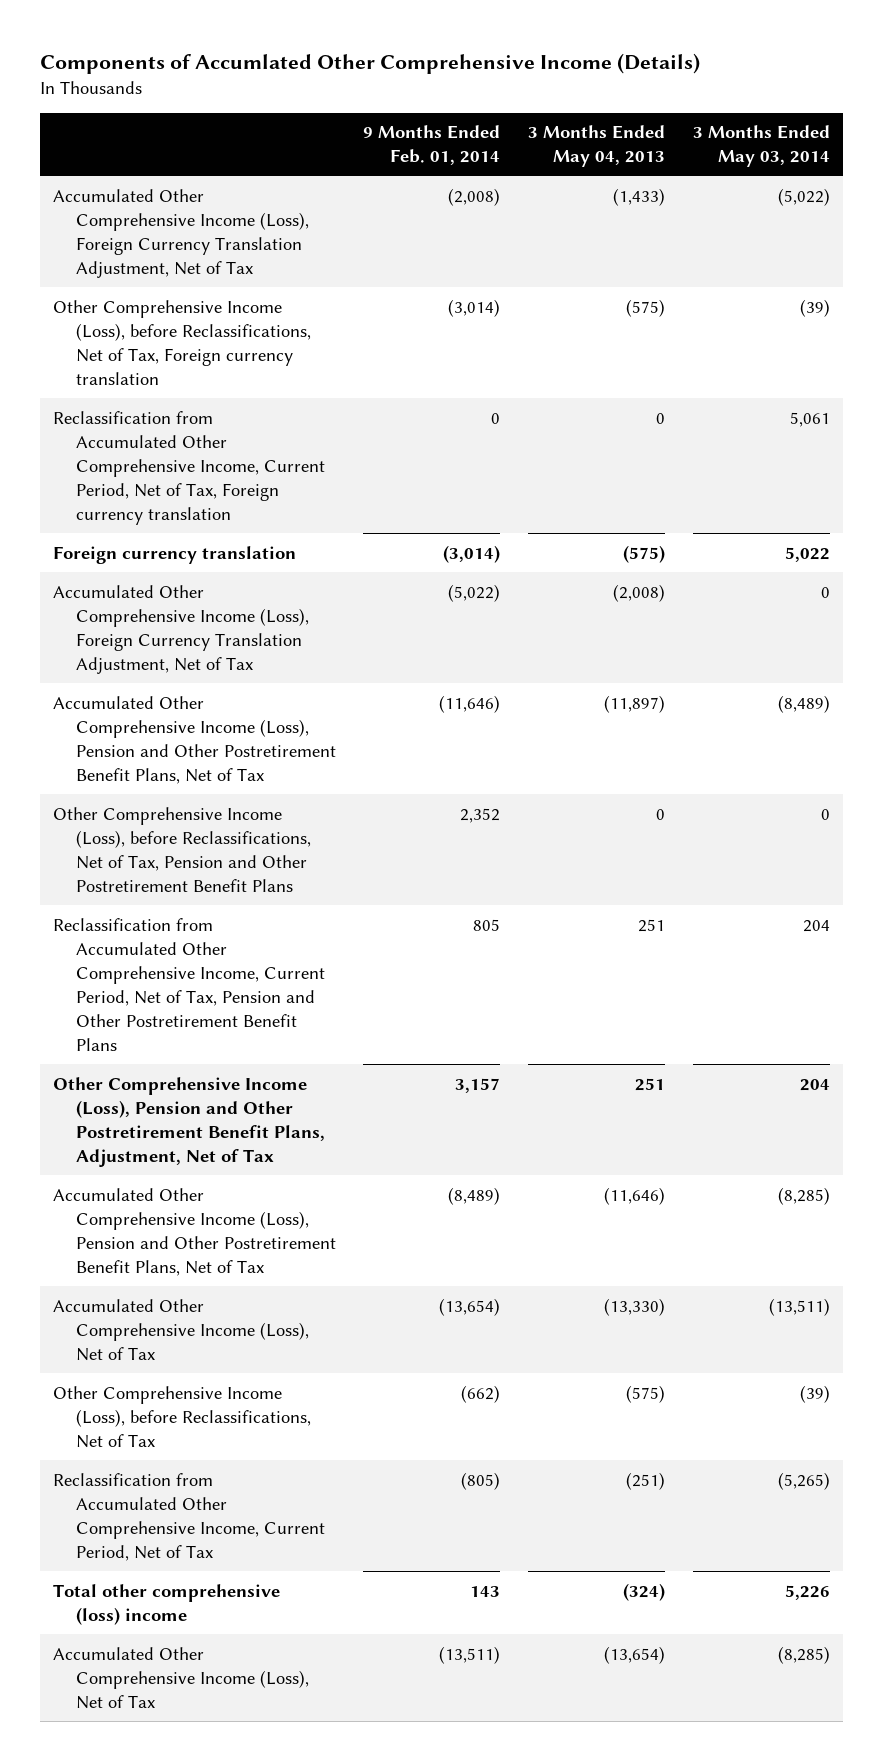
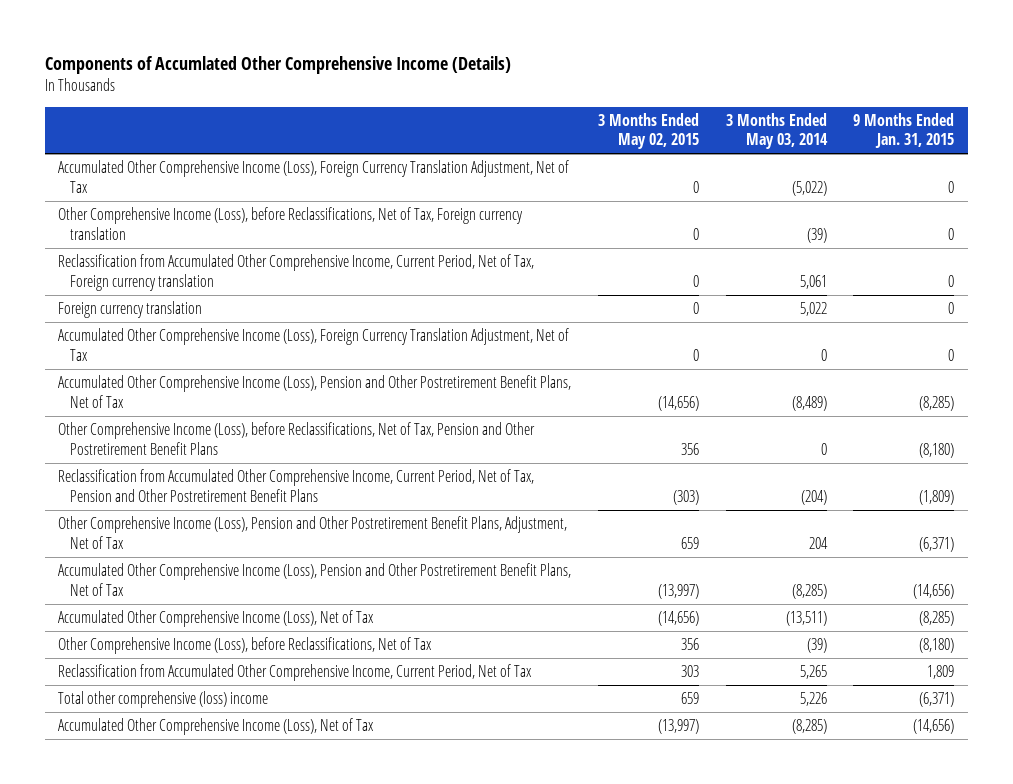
- | 9 Months Ended Feb. 01, 2014 | 3 Months Ended May 04, 2013 | 3 Months Ended May 03, 2014
+ | 3 Months Ended May 02, 2015 | 3 Months Ended May 03, 2014 | 9 Months Ended Jan. 31, 2015
- Reclassification from Accumulated Other Comprehensive Income, Current Period, Net of Tax, Pension and Other Postretirement Benefit Plans | 805 | 251 | 204
+ Reclassification from Accumulated Other Comprehensive Income, Current Period, Net of Tax, Pension and Other Postretirement Benefit Plans | (303) | (204) | (1,809)
- Reclassification from Accumulated Other Comprehensive Income, Current Period, Net of Tax | (805) | (251) | (5,265)
+ Reclassification from Accumulated Other Comprehensive Income, Current Period, Net of Tax | 303 | 5,265 | 1,809

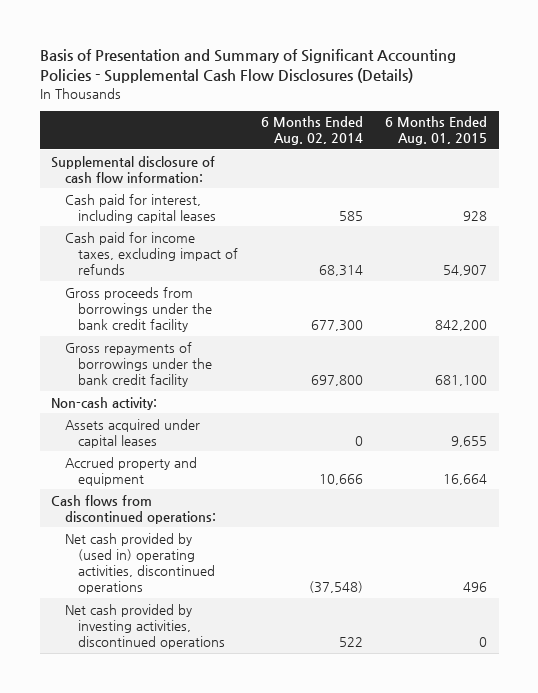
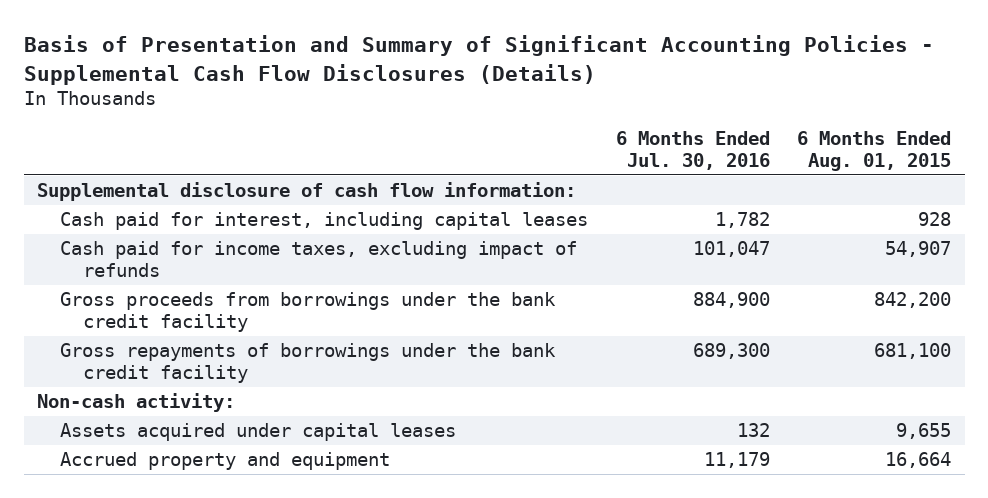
- | 6 Months Ended Aug. 02, 2014 | 6 Months Ended Aug. 01, 2015
+ | 6 Months Ended Jul. 30, 2016 | 6 Months Ended Aug. 01, 2015
- Cash flows from discontinued operations:
- Net cash provided by (used in) operating activities, discontinued operations | (37,548) | 496
- Net cash provided by investing activities, discontinued operations | 522 | 0

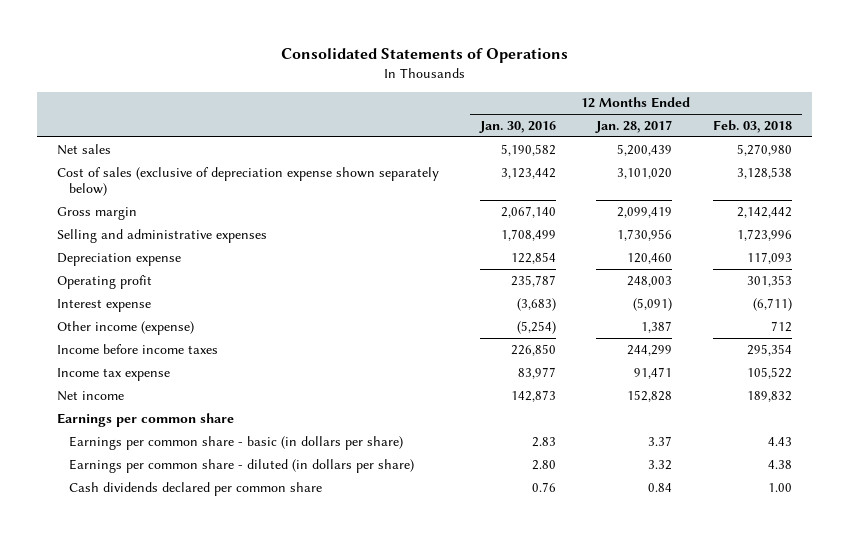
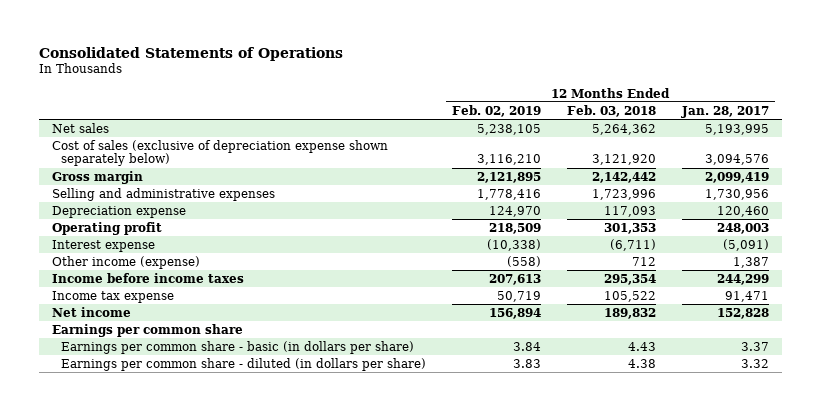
- | 12 Months Ended Jan. 30, 2016 | 12 Months Ended Jan. 28, 2017 | 12 Months Ended Feb. 03, 2018
+ | 12 Months Ended Feb. 02, 2019 | 12 Months Ended Feb. 03, 2018 | 12 Months Ended Jan. 28, 2017
- Net sales | 5,190,582 | 5,200,439 | 5,270,980
- Cost of sales (exclusive of depreciation expense shown separately below) | 3,123,442 | 3,101,020 | 3,128,538
+ Net sales | 5,238,105 | 5,264,362 | 5,193,995
+ Cost of sales (exclusive of depreciation expense shown separately below) | 3,116,210 | 3,121,920 | 3,094,576
- Cash dividends declared per common share | 0.76 | 0.84 | 1.00

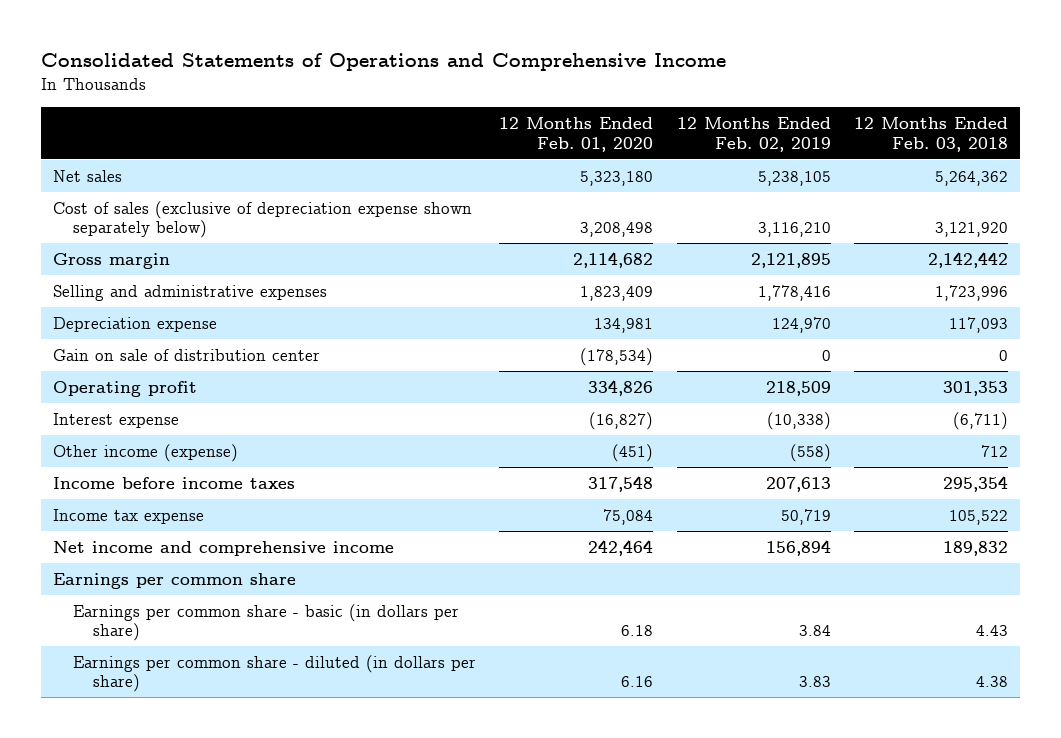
- Consolidated Statements of Operations
+ Consolidated Statements of Operations and Comprehensive Income
- | 12 Months Ended Feb. 02, 2019 | 12 Months Ended Feb. 03, 2018 | 12 Months Ended Jan. 28, 2017
+ | 12 Months Ended Feb. 01, 2020 | 12 Months Ended Feb. 02, 2019 | 12 Months Ended Feb. 03, 2018
+ Gain on sale of distribution center | (178,534) | 0 | 0
- Net income | 156,894 | 189,832 | 152,828
+ Net income and comprehensive income | 242,464 | 156,894 | 189,832

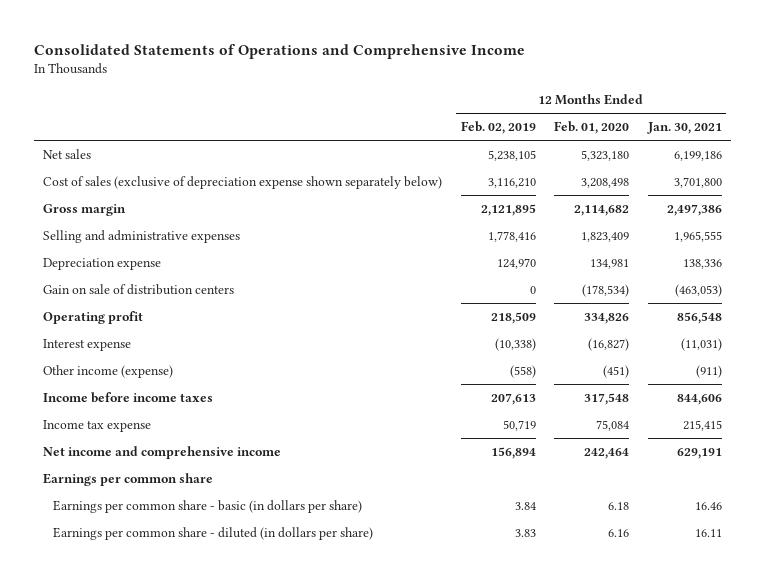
- | 12 Months Ended Feb. 01, 2020 | 12 Months Ended Feb. 02, 2019 | 12 Months Ended Feb. 03, 2018
+ | 12 Months Ended Feb. 02, 2019 | 12 Months Ended Feb. 01, 2020 | 12 Months Ended Jan. 30, 2021
- Gain on sale of distribution center | (178,534) | 0 | 0
+ Gain on sale of distribution centers | 0 | (178,534) | (463,053)

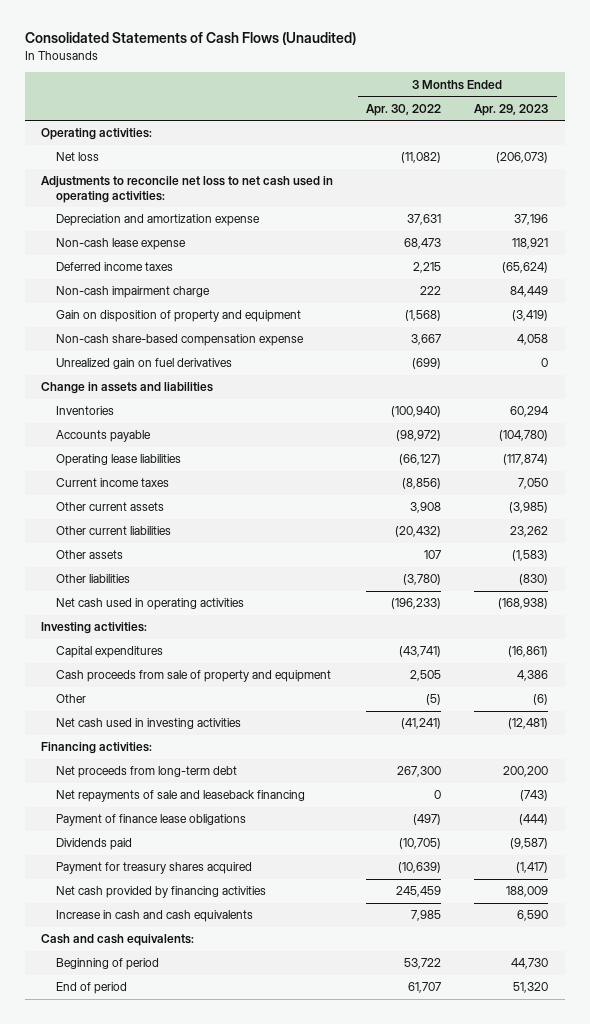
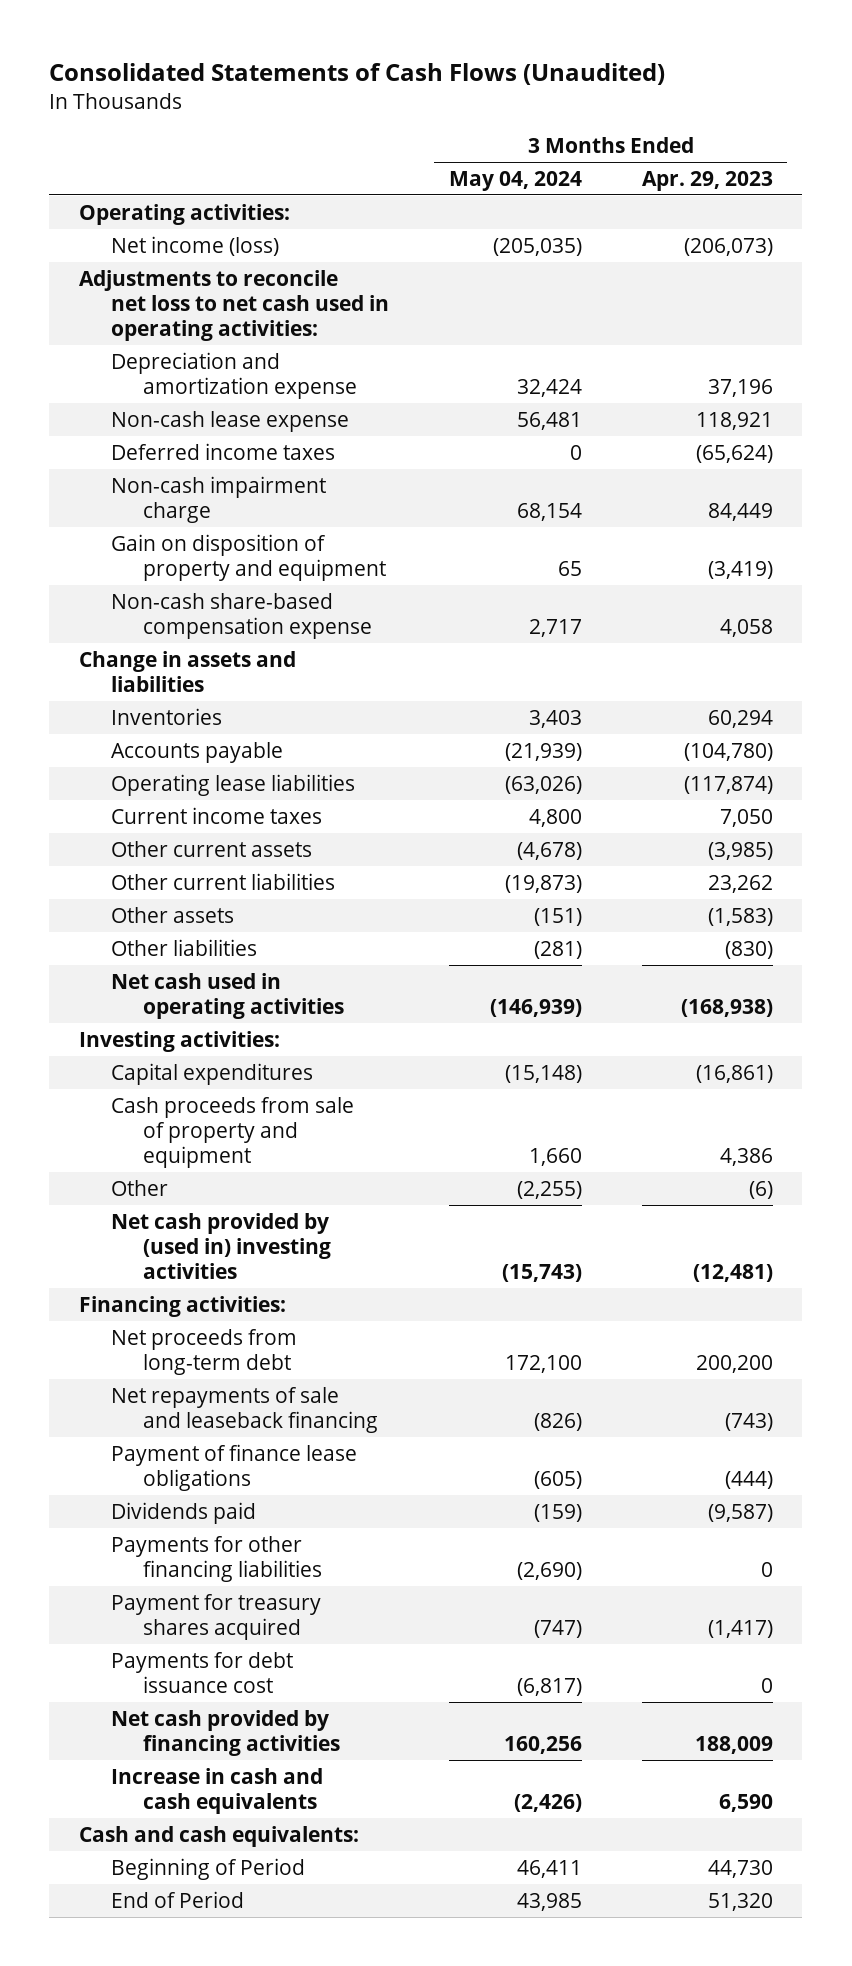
- | 3 Months Ended Apr. 30, 2022 | 3 Months Ended Apr. 29, 2023
+ | 3 Months Ended May 04, 2024 | 3 Months Ended Apr. 29, 2023
- Net loss | (11,082) | (206,073)
+ Net income (loss) | (205,035) | (206,073)
- Unrealized gain on fuel derivatives | (699) | 0
- Net cash used in investing activities | (41,241) | (12,481)
+ Net cash provided by (used in) investing activities | (15,743) | (12,481)
+ Payments for other financing liabilities | (2,690) | 0
+ Payments for debt issuance cost | (6,817) | 0
- Beginning of period | 53,722 | 44,730
- End of period | 61,707 | 51,320
+ Beginning of Period | 46,411 | 44,730
+ End of Period | 43,985 | 51,320

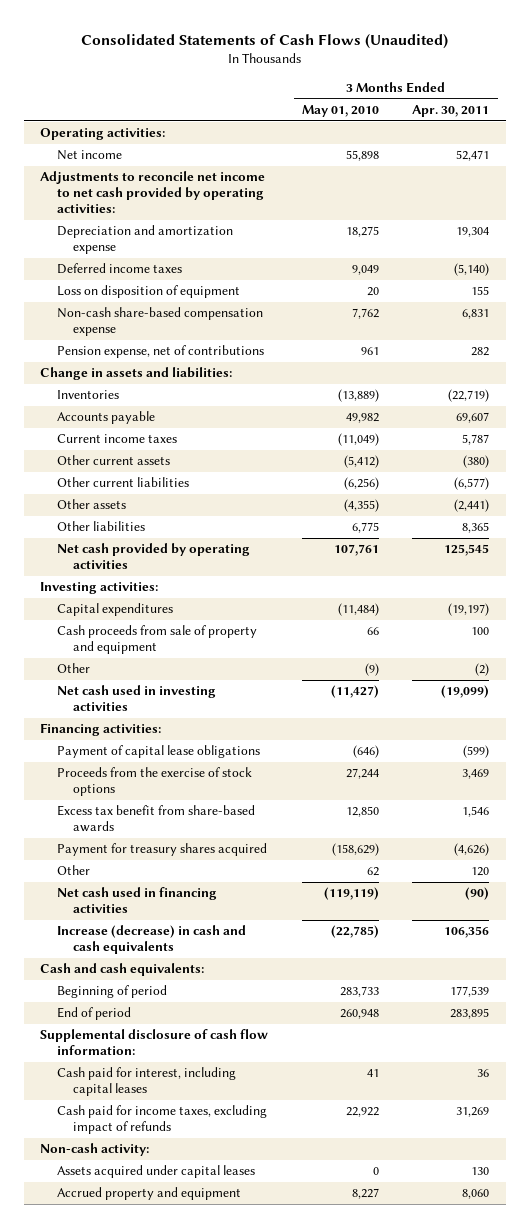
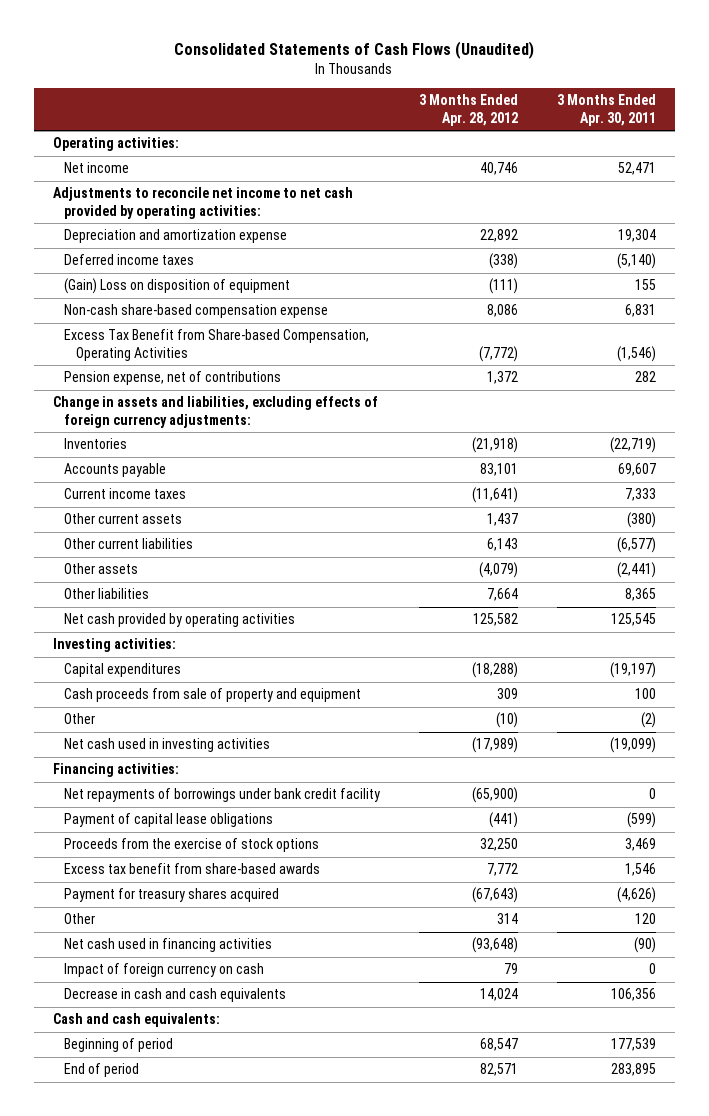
- | 3 Months Ended May 01, 2010 | 3 Months Ended Apr. 30, 2011
+ | 3 Months Ended Apr. 28, 2012 | 3 Months Ended Apr. 30, 2011
- Loss on disposition of equipment | 20 | 155
+ (Gain) Loss on disposition of equipment | (111) | 155
+ Excess Tax Benefit from Share-based Compensation, Operating Activities | (7,772) | (1,546)
- Change in assets and liabilities:
+ Change in assets and liabilities, excluding effects of foreign currency adjustments:
- Current income taxes | (11,049) | 5,787
+ Current income taxes | (11,641) | 7,333
+ Net repayments of borrowings under bank credit facility | (65,900) | 0
- Increase (decrease) in cash and cash equivalents | (22,785) | 106,356
+ Impact of foreign currency on cash | 79 | 0
+ Decrease in cash and cash equivalents | 14,024 | 106,356
- Supplemental disclosure of cash flow information:
- Cash paid for interest, including capital leases | 41 | 36
- Cash paid for income taxes, excluding impact of refunds | 22,922 | 31,269
- Non-cash activity:
- Assets acquired under capital leases | 0 | 130
- Accrued property and equipment | 8,227 | 8,060

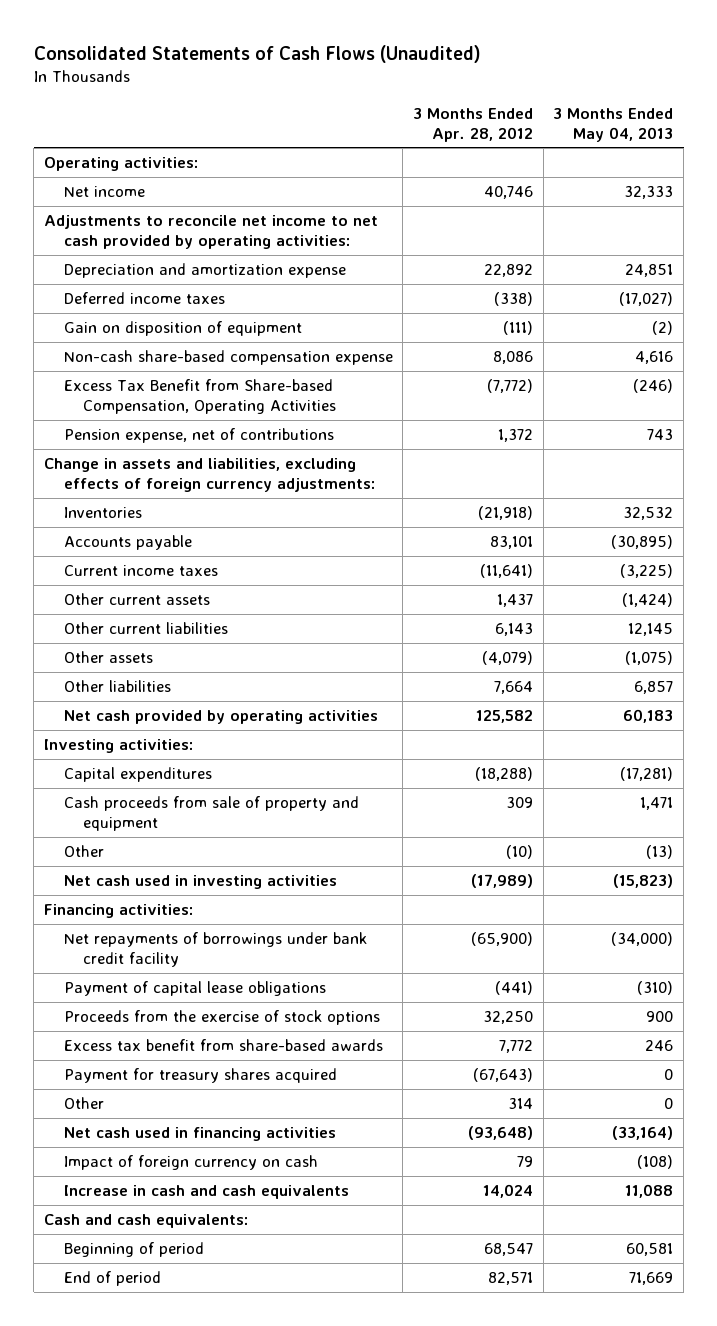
- | 3 Months Ended Apr. 28, 2012 | 3 Months Ended Apr. 30, 2011
+ | 3 Months Ended Apr. 28, 2012 | 3 Months Ended May 04, 2013
- (Gain) Loss on disposition of equipment | (111) | 155
+ Gain on disposition of equipment | (111) | (2)
- Decrease in cash and cash equivalents | 14,024 | 106,356
+ Increase in cash and cash equivalents | 14,024 | 11,088

